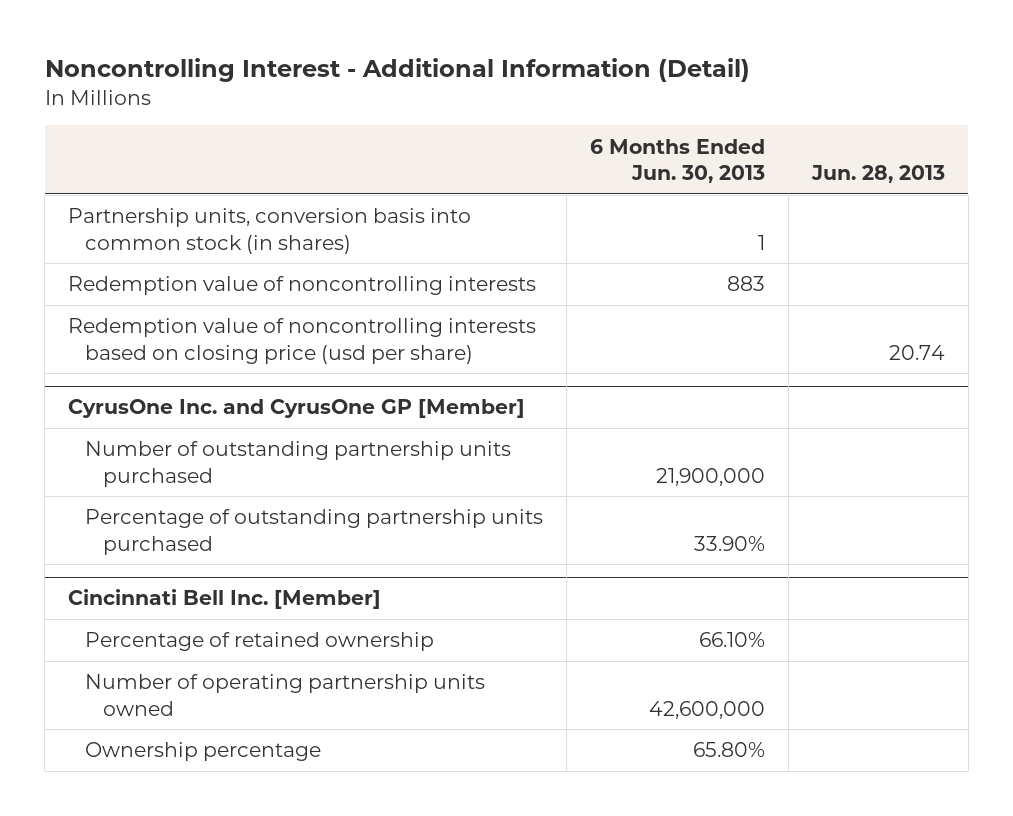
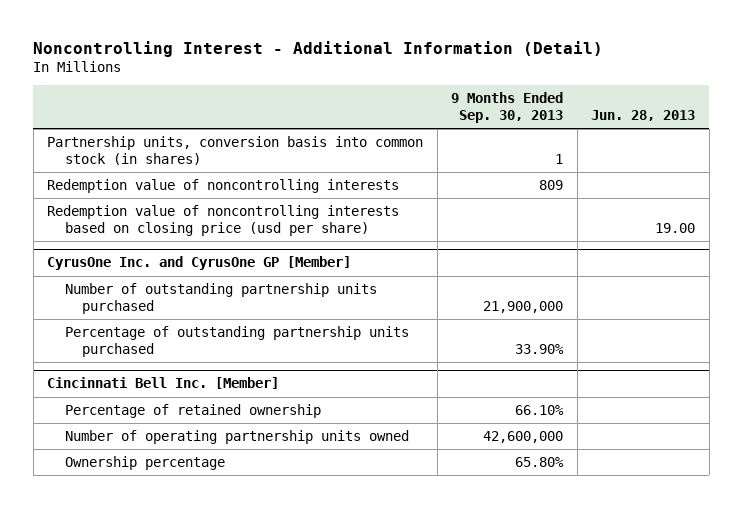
- | 6 Months Ended Jun. 30, 2013 | Jun. 28, 2013
+ | 9 Months Ended Sep. 30, 2013 | Jun. 28, 2013
- Redemption value of noncontrolling interests based on closing price (usd per share) | | 20.74
+ Redemption value of noncontrolling interests based on closing price (usd per share) | | 19.00

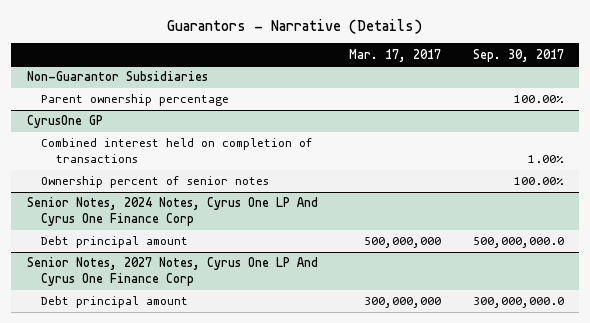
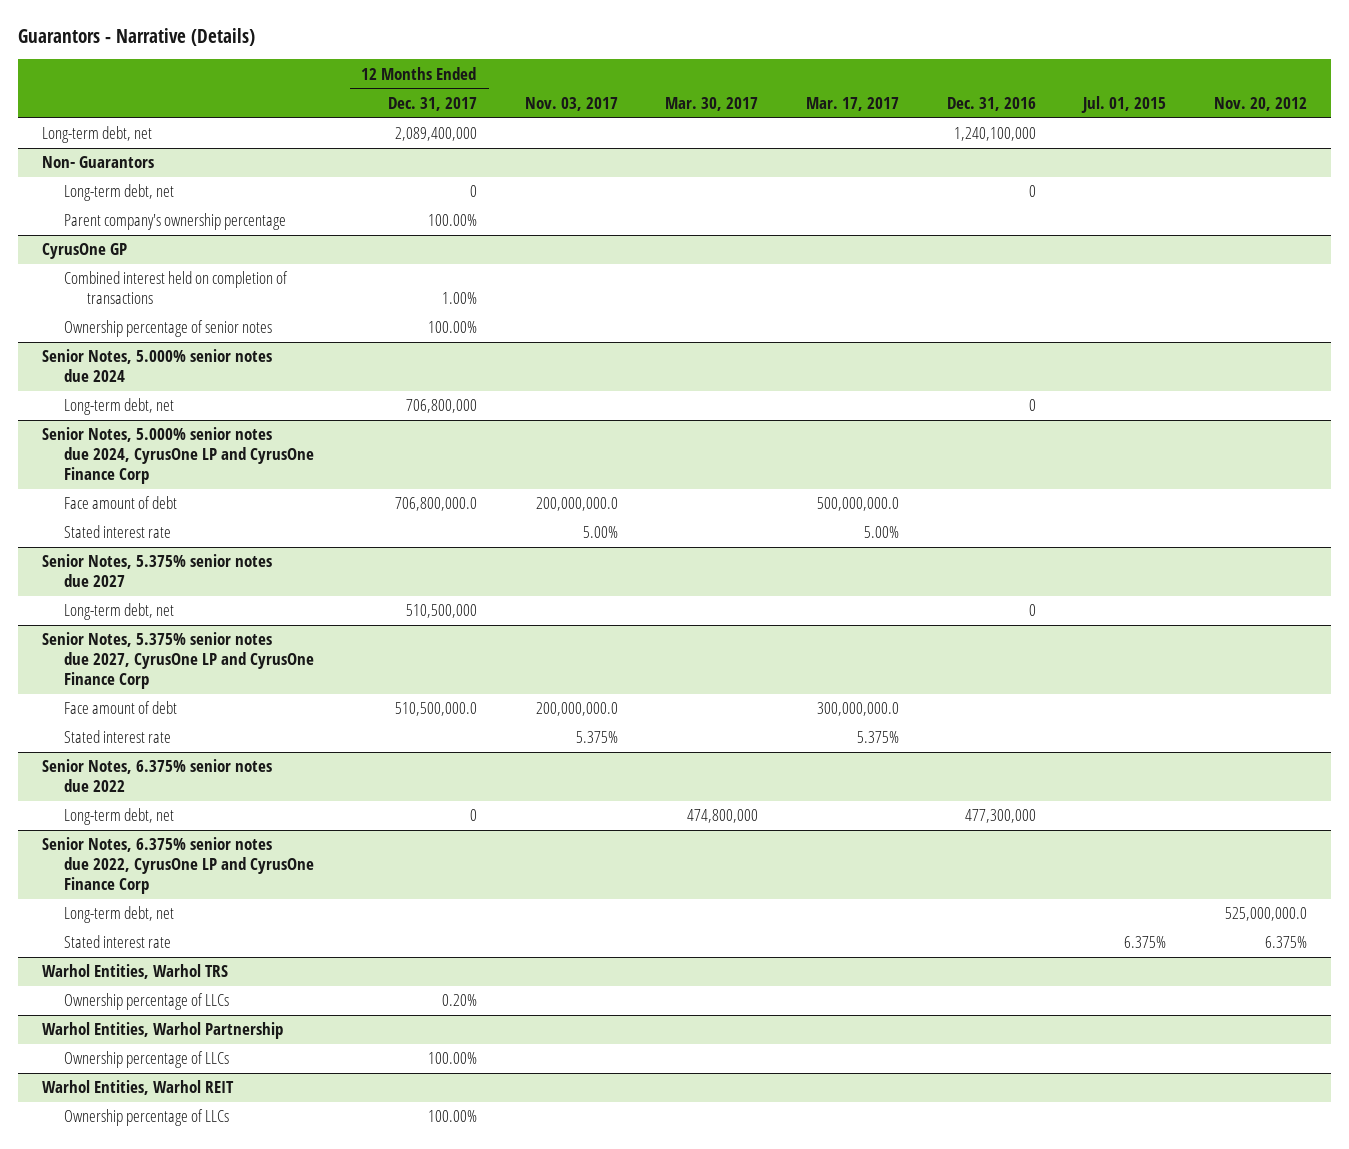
- | Mar. 17, 2017 | Sep. 30, 2017
+ | 12 Months Ended Dec. 31, 2017 | Nov. 03, 2017 | Mar. 30, 2017 | Mar. 17, 2017 | Dec. 31, 2016 | Jul. 01, 2015 | Nov. 20, 2012
- Non-Guarantor Subsidiaries
- Parent ownership percentage | | 100.00%
+ Long-term debt, net | 2,089,400,000 | | | | 1,240,100,000 | |
+ Non- Guarantors
+ Long-term debt, net | 0 | | | | 0 | |
+ Parent company's ownership percentage | 100.00% | | | | | |
@ CyrusOne GP
- Ownership percent of senior notes | | 100.00%
- Senior Notes, 2024 Notes, Cyrus One LP And Cyrus One Finance Corp
- Debt principal amount | 500,000,000 | 500,000,000.0
- Senior Notes, 2027 Notes, Cyrus One LP And Cyrus One Finance Corp
- Debt principal amount | 300,000,000 | 300,000,000.0
@ CyrusOne GP
+ Ownership percentage of senior notes | 100.00% | | | | | |
+ Senior Notes, 5.000% senior notes due 2024
+ Long-term debt, net | 706,800,000 | | | | 0 | |
+ Senior Notes, 5.000% senior notes due 2024, CyrusOne LP and CyrusOne Finance Corp
+ Face amount of debt | 706,800,000.0 | 200,000,000.0 | | 500,000,000.0 | | |
+ Stated interest rate | | 5.00% | | 5.00% | | |
+ Senior Notes, 5.375% senior notes due 2027
+ Long-term debt, net | 510,500,000 | | | | 0 | |
+ Senior Notes, 5.375% senior notes due 2027, CyrusOne LP and CyrusOne Finance Corp
+ Face amount of debt | 510,500,000.0 | 200,000,000.0 | | 300,000,000.0 | | |
+ Stated interest rate | | 5.375% | | 5.375% | | |
+ Senior Notes, 6.375% senior notes due 2022
+ Long-term debt, net | 0 | | 474,800,000 | | 477,300,000 | |
+ Senior Notes, 6.375% senior notes due 2022, CyrusOne LP and CyrusOne Finance Corp
+ Long-term debt, net | | | | | | | 525,000,000.0
+ Stated interest rate | | | | | | 6.375% | 6.375%
+ Warhol Entities, Warhol TRS
+ Ownership percentage of LLCs | 0.20% | | | | | |
+ Warhol Entities, Warhol Partnership
+ Ownership percentage of LLCs | 100.00% | | | | | |
+ Warhol Entities, Warhol REIT
+ Ownership percentage of LLCs | 100.00% | | | | | |

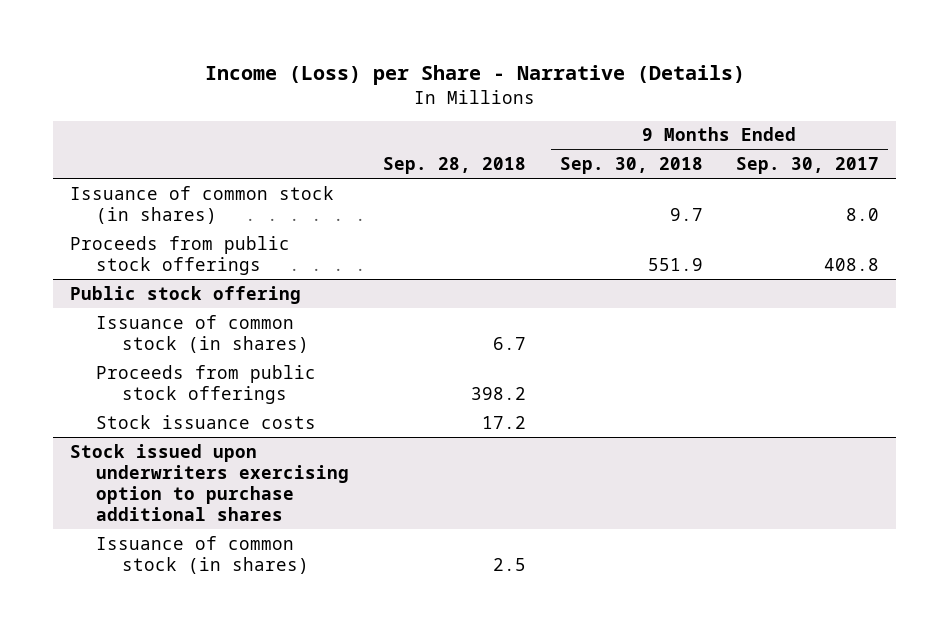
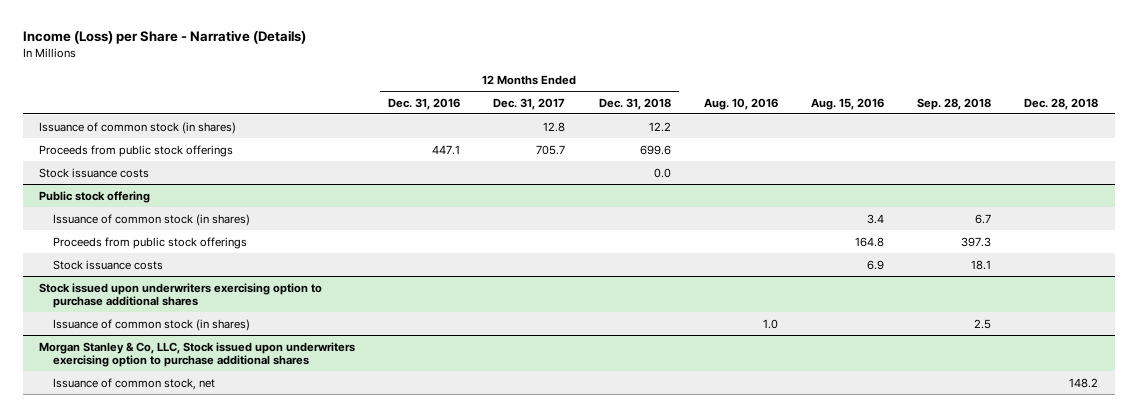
- | Sep. 28, 2018 | 9 Months Ended Sep. 30, 2018 | 9 Months Ended Sep. 30, 2017
+ | 12 Months Ended Dec. 31, 2016 | 12 Months Ended Dec. 31, 2017 | 12 Months Ended Dec. 31, 2018 | Aug. 10, 2016 | Aug. 15, 2016 | Sep. 28, 2018 | Dec. 28, 2018
+ Stock issuance costs | | | 0.0 | | | |
@ Public stock offering
- Proceeds from public stock offerings | 398.2 | |
- Stock issuance costs | 17.2 | |
+ Proceeds from public stock offerings | | | | | 164.8 | 397.3 |
+ Stock issuance costs | | | | | 6.9 | 18.1 |
+ Morgan Stanley & Co, LLC, Stock issued upon underwriters exercising option to purchase additional shares
+ Issuance of common stock, net | | | | | | | 148.2

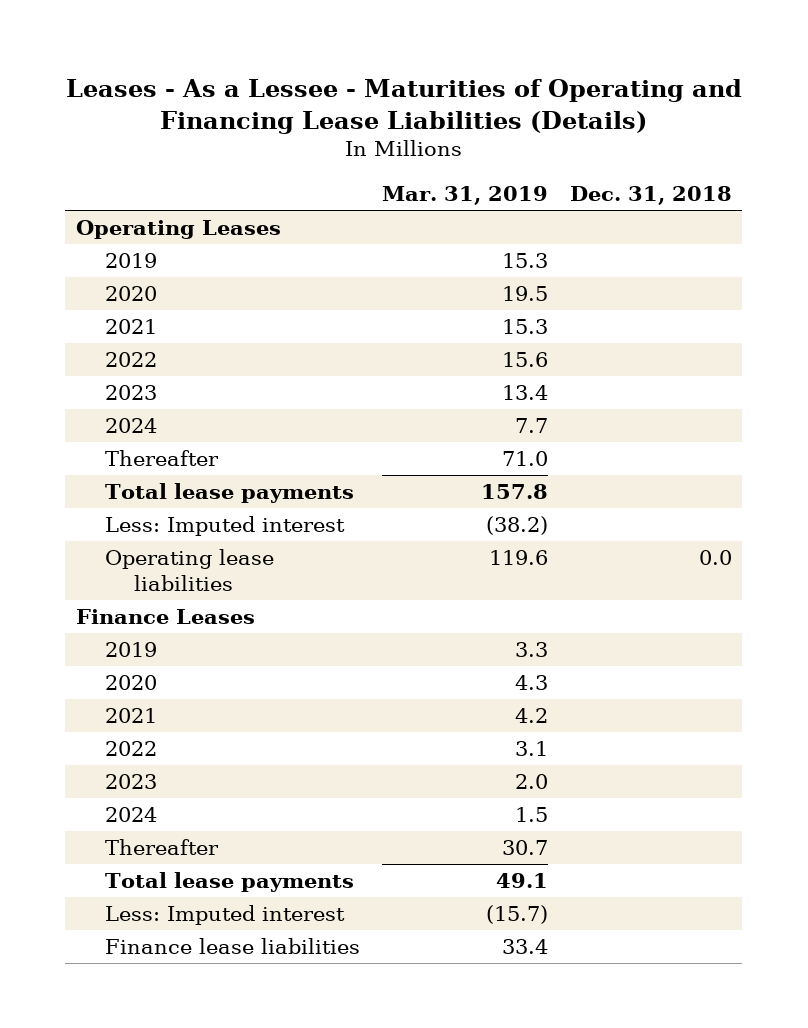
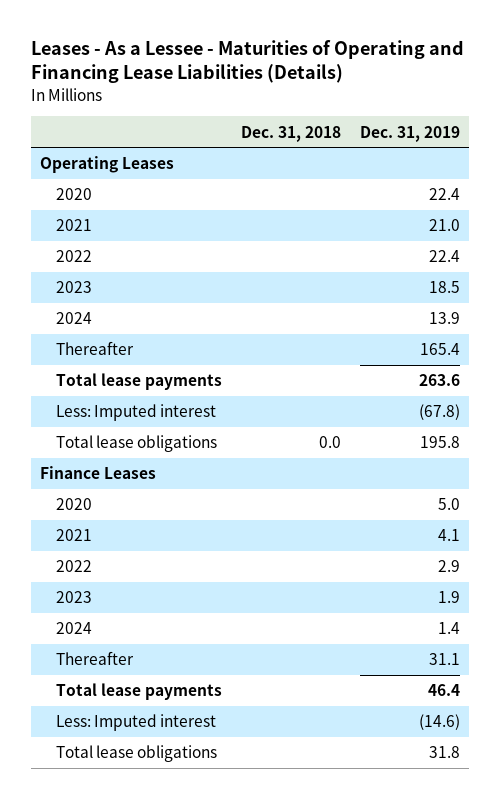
- | Mar. 31, 2019 | Dec. 31, 2018
+ | Dec. 31, 2018 | Dec. 31, 2019
- 2019 | 15.3 |
- Operating lease liabilities | 119.6 | 0.0
+ Total lease obligations | 0.0 | 195.8
- 2019 | 3.3 |
- Finance lease liabilities | 33.4 |
+ Total lease obligations | | 31.8

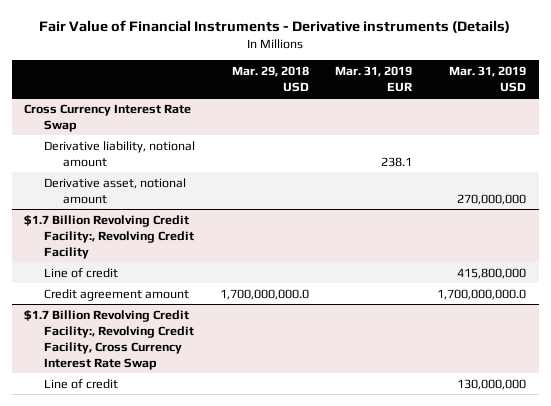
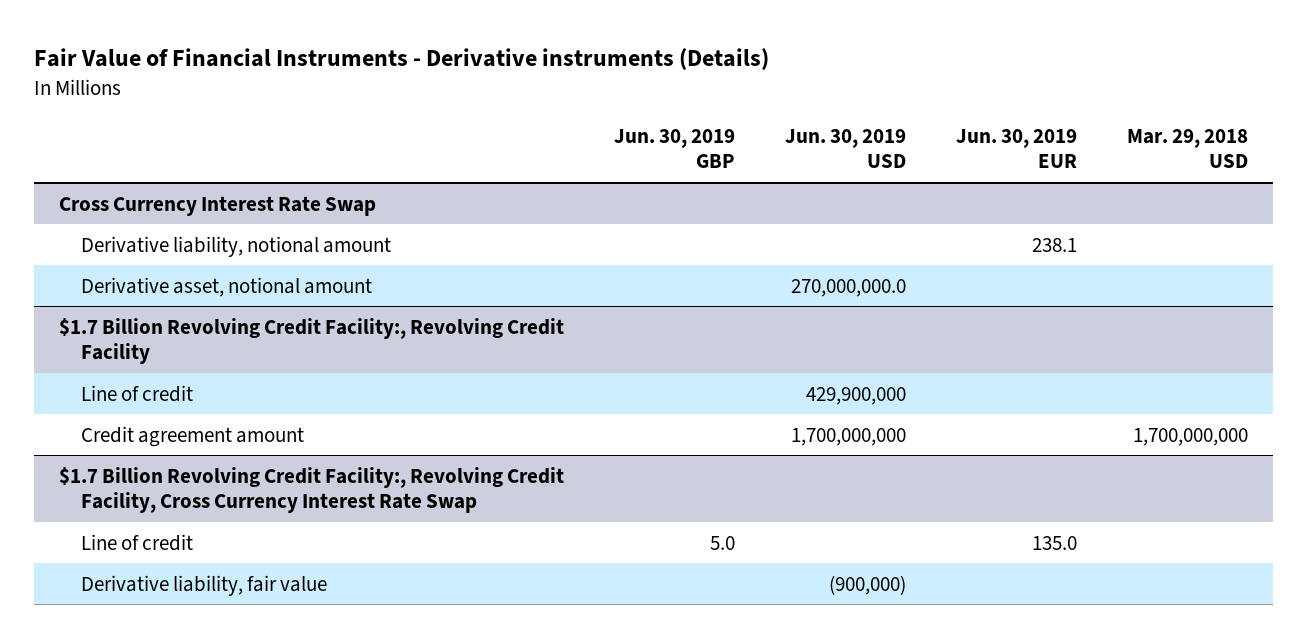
- | Mar. 29, 2018 USD | Mar. 31, 2019 EUR | Mar. 31, 2019 USD
+ | Jun. 30, 2019 GBP | Jun. 30, 2019 USD | Jun. 30, 2019 EUR | Mar. 29, 2018 USD
@ $1.7 Billion Revolving Credit Facility:, Revolving Credit Facility
- Credit agreement amount | 1,700,000,000.0 | | 1,700,000,000.0
+ Credit agreement amount | | 1,700,000,000 | | 1,700,000,000
@ $1.7 Billion Revolving Credit Facility:, Revolving Credit Facility, Cross Currency Interest Rate Swap
+ Derivative liability, fair value | | (900,000) | |

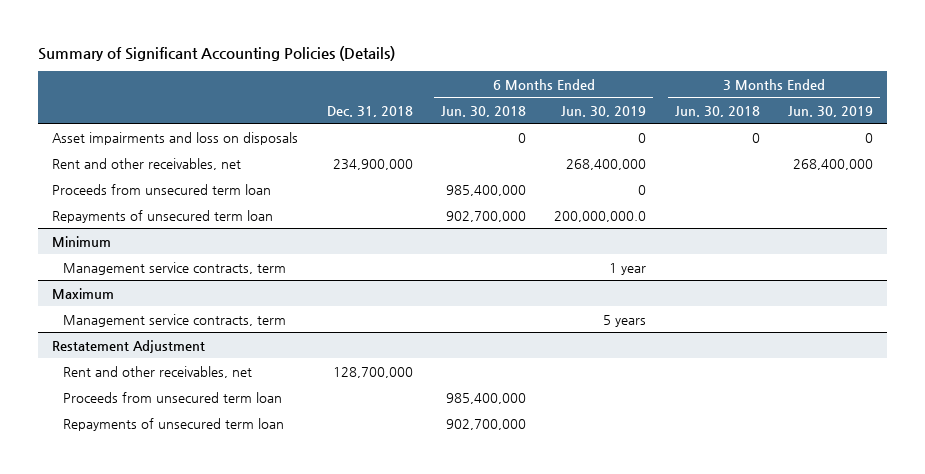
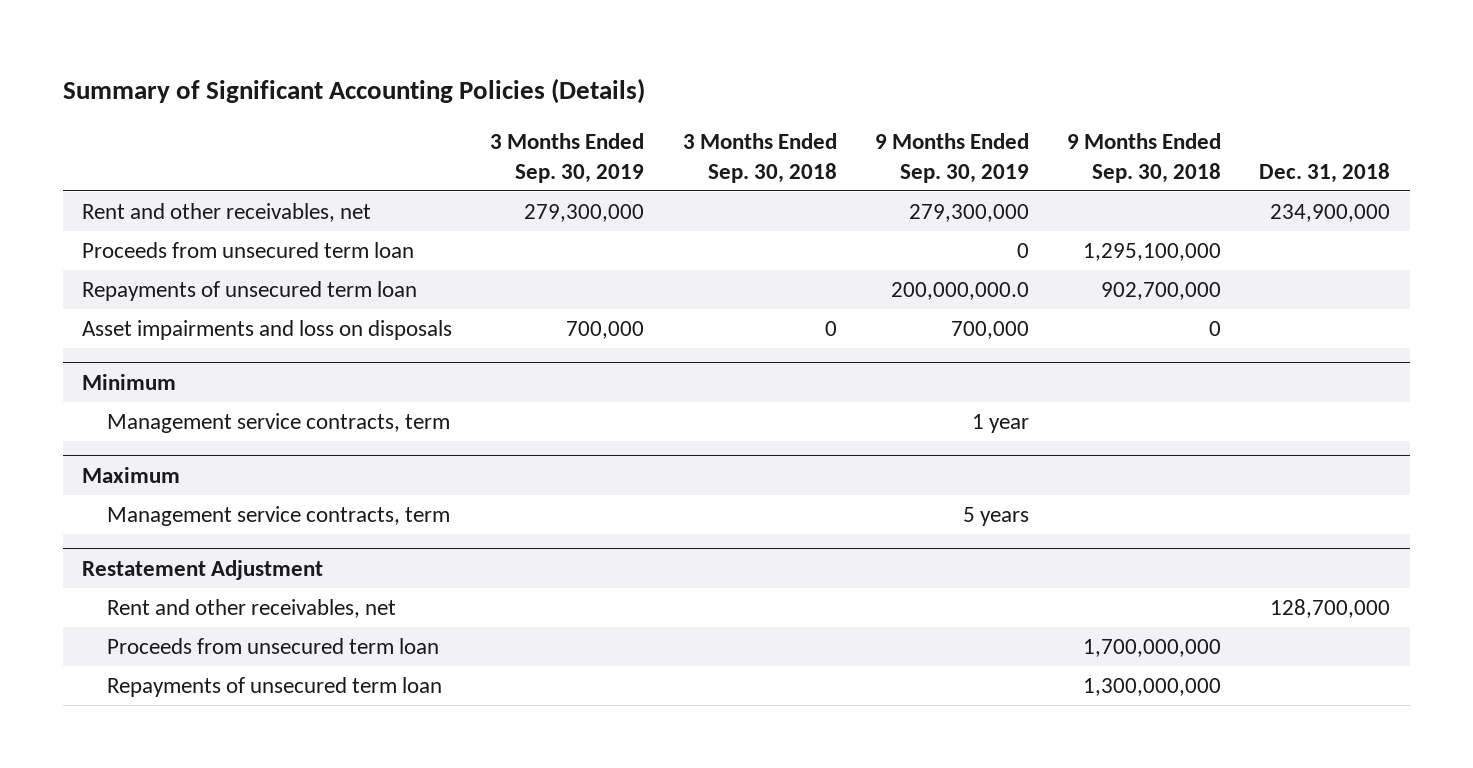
- | Dec. 31, 2018 | 6 Months Ended Jun. 30, 2018 | 6 Months Ended Jun. 30, 2019 | 3 Months Ended Jun. 30, 2018 | 3 Months Ended Jun. 30, 2019
+ | 3 Months Ended Sep. 30, 2019 | 3 Months Ended Sep. 30, 2018 | 9 Months Ended Sep. 30, 2019 | 9 Months Ended Sep. 30, 2018 | Dec. 31, 2018
moved down: Asset impairments and loss on disposals | 700,000 | 0 | 700,000 | 0 |

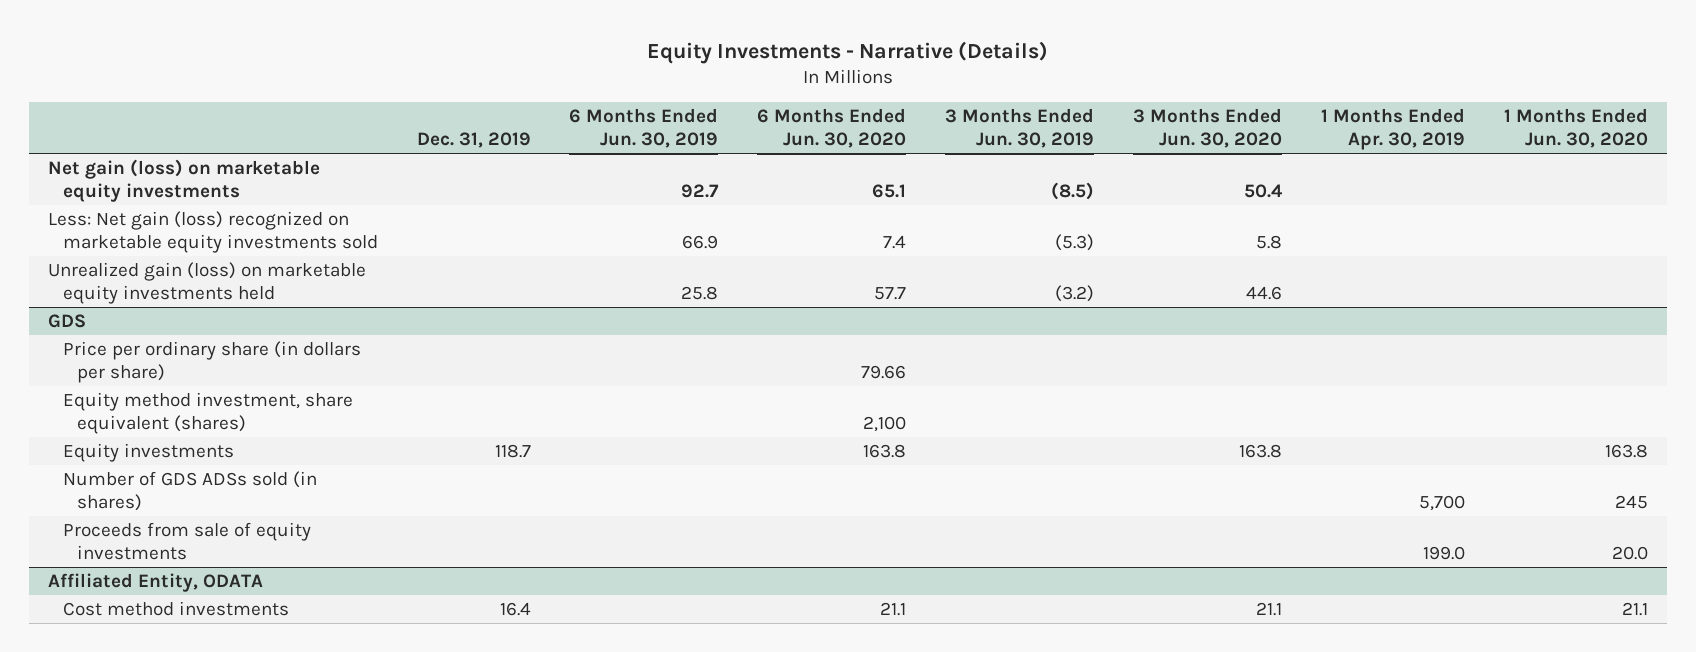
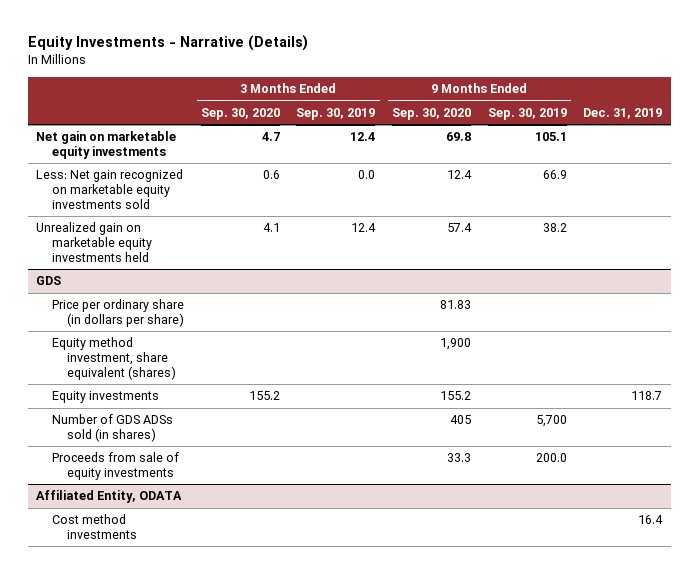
- | Dec. 31, 2019 | 6 Months Ended Jun. 30, 2019 | 6 Months Ended Jun. 30, 2020 | 3 Months Ended Jun. 30, 2019 | 3 Months Ended Jun. 30, 2020 | 1 Months Ended Apr. 30, 2019 | 1 Months Ended Jun. 30, 2020
+ | 3 Months Ended Sep. 30, 2020 | 3 Months Ended Sep. 30, 2019 | 9 Months Ended Sep. 30, 2020 | 9 Months Ended Sep. 30, 2019 | Dec. 31, 2019
- Net gain (loss) on marketable equity investments | | 92.7 | 65.1 | (8.5) | 50.4 | |
- Less: Net gain (loss) recognized on marketable equity investments sold | | 66.9 | 7.4 | (5.3) | 5.8 | |
- Unrealized gain (loss) on marketable equity investments held | | 25.8 | 57.7 | (3.2) | 44.6 | |
+ Net gain on marketable equity investments | 4.7 | 12.4 | 69.8 | 105.1 |
+ Less: Net gain recognized on marketable equity investments sold | 0.6 | 0.0 | 12.4 | 66.9 |
+ Unrealized gain on marketable equity investments held | 4.1 | 12.4 | 57.4 | 38.2 |

